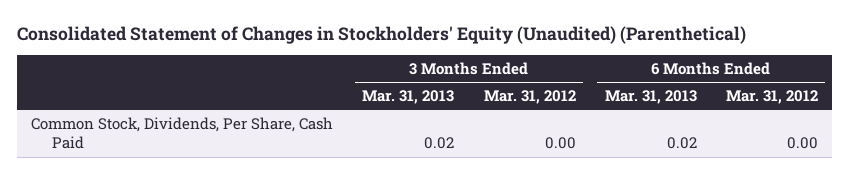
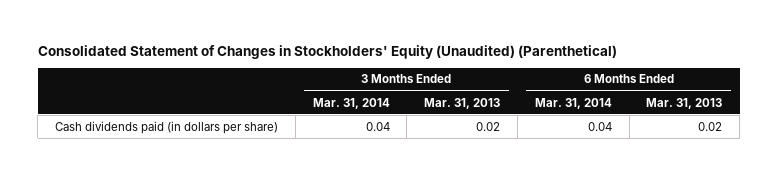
- | 3 Months Ended Mar. 31, 2013 | 3 Months Ended Mar. 31, 2012 | 6 Months Ended Mar. 31, 2013 | 6 Months Ended Mar. 31, 2012
+ | 3 Months Ended Mar. 31, 2014 | 3 Months Ended Mar. 31, 2013 | 6 Months Ended Mar. 31, 2014 | 6 Months Ended Mar. 31, 2013
- Common Stock, Dividends, Per Share, Cash Paid | 0.02 | 0.00 | 0.02 | 0.00
+ Cash dividends paid (in dollars per share) | 0.04 | 0.02 | 0.04 | 0.02

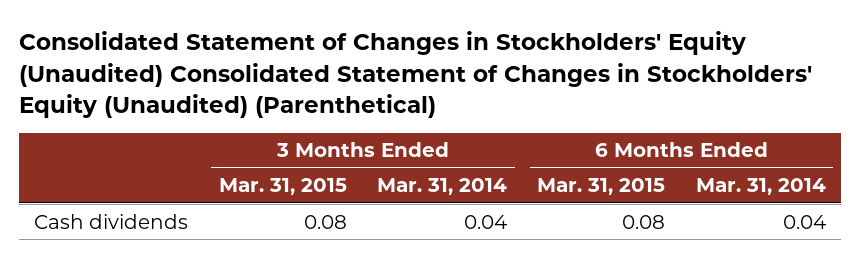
- Consolidated Statement of Changes in Stockholders' Equity (Unaudited) (Parenthetical)
+ Consolidated Statement of Changes in Stockholders' Equity (Unaudited) Consolidated Statement of Changes in Stockholders' Equity (Unaudited) (Parenthetical)
- | 3 Months Ended Mar. 31, 2014 | 3 Months Ended Mar. 31, 2013 | 6 Months Ended Mar. 31, 2014 | 6 Months Ended Mar. 31, 2013
+ | 3 Months Ended Mar. 31, 2015 | 3 Months Ended Mar. 31, 2014 | 6 Months Ended Mar. 31, 2015 | 6 Months Ended Mar. 31, 2014
- Cash dividends paid (in dollars per share) | 0.04 | 0.02 | 0.04 | 0.02
+ Cash dividends | 0.08 | 0.04 | 0.08 | 0.04

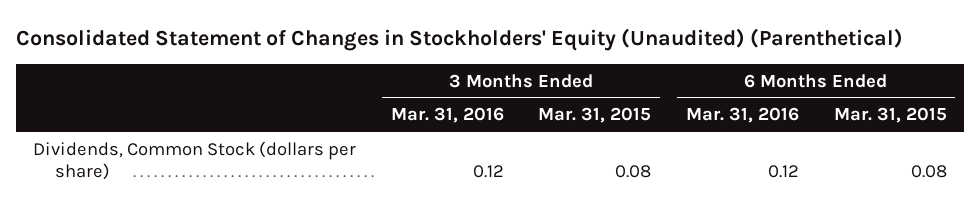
- Consolidated Statement of Changes in Stockholders' Equity (Unaudited) Consolidated Statement of Changes in Stockholders' Equity (Unaudited) (Parenthetical)
+ Consolidated Statement of Changes in Stockholders' Equity (Unaudited) (Parenthetical)
- | 3 Months Ended Mar. 31, 2015 | 3 Months Ended Mar. 31, 2014 | 6 Months Ended Mar. 31, 2015 | 6 Months Ended Mar. 31, 2014
+ | 3 Months Ended Mar. 31, 2016 | 3 Months Ended Mar. 31, 2015 | 6 Months Ended Mar. 31, 2016 | 6 Months Ended Mar. 31, 2015
- Cash dividends | 0.08 | 0.04 | 0.08 | 0.04
+ Dividends, Common Stock (dollars per share) | 0.12 | 0.08 | 0.12 | 0.08

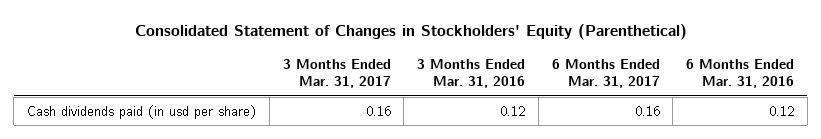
- Consolidated Statement of Changes in Stockholders' Equity (Unaudited) (Parenthetical)
+ Consolidated Statement of Changes in Stockholders' Equity (Parenthetical)
- | 3 Months Ended Mar. 31, 2016 | 3 Months Ended Mar. 31, 2015 | 6 Months Ended Mar. 31, 2016 | 6 Months Ended Mar. 31, 2015
+ | 3 Months Ended Mar. 31, 2017 | 3 Months Ended Mar. 31, 2016 | 6 Months Ended Mar. 31, 2017 | 6 Months Ended Mar. 31, 2016
- Dividends, Common Stock (dollars per share) | 0.12 | 0.08 | 0.12 | 0.08
+ Cash dividends paid (in usd per share) | 0.16 | 0.12 | 0.16 | 0.12

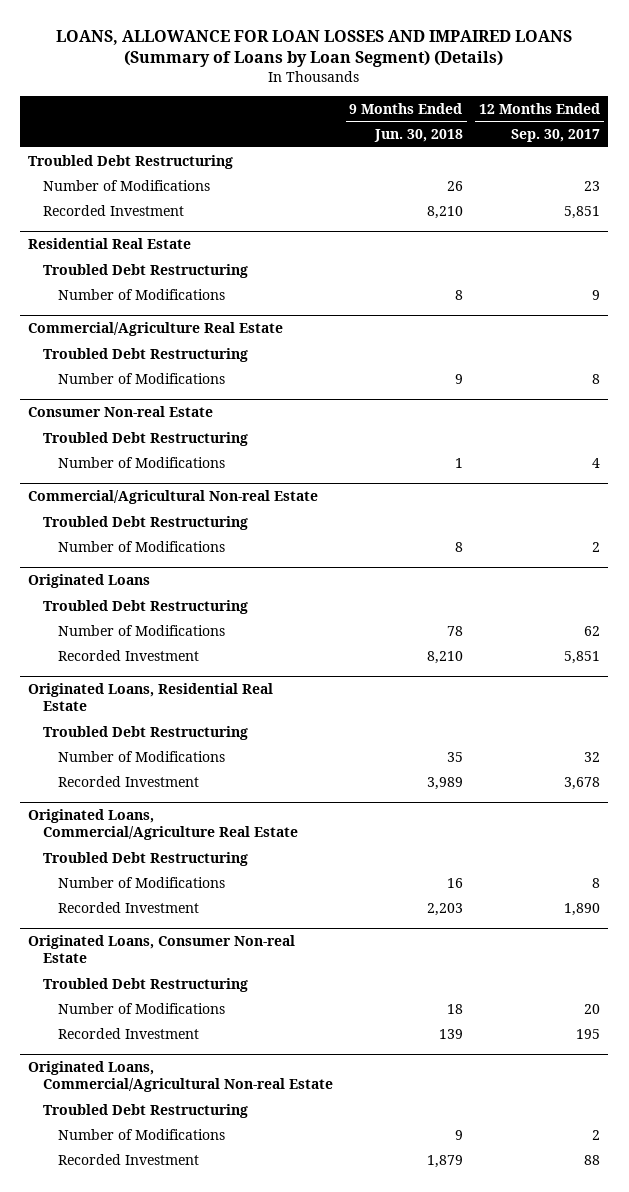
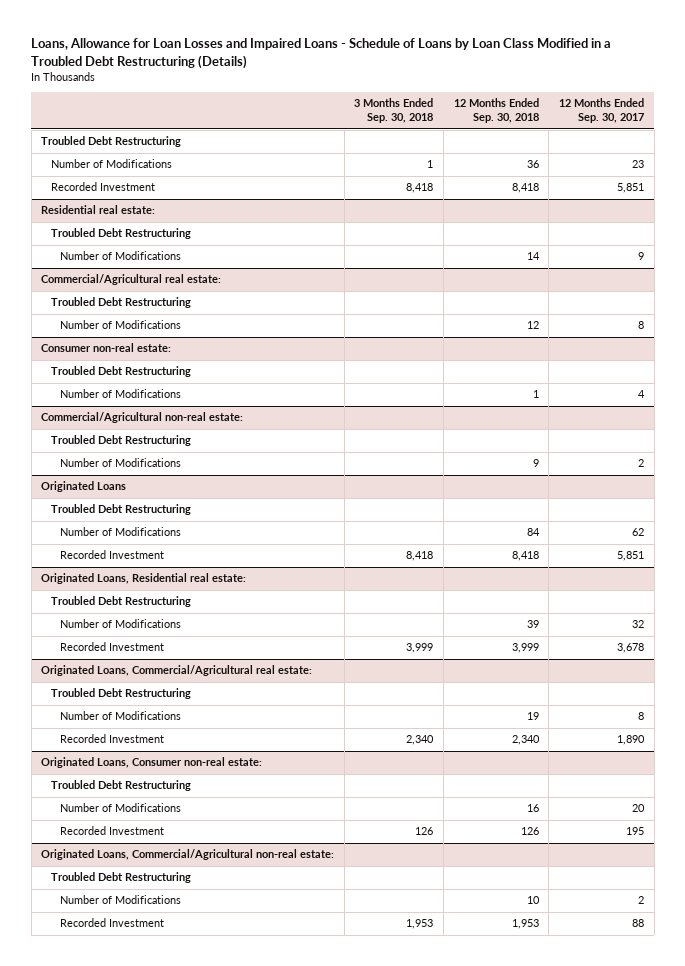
- LOANS, ALLOWANCE FOR LOAN LOSSES AND IMPAIRED LOANS (Summary of Loans by Loan Segment) (Details)
+ Loans, Allowance for Loan Losses and Impaired Loans - Schedule of Loans by Loan Class Modified in a Troubled Debt Restructuring (Details)
- | 9 Months Ended Jun. 30, 2018 | 12 Months Ended Sep. 30, 2017
+ | 3 Months Ended Sep. 30, 2018 | 12 Months Ended Sep. 30, 2018 | 12 Months Ended Sep. 30, 2017
- Residential Real Estate
+ Residential real estate:
- Commercial/Agriculture Real Estate
+ Commercial/Agricultural real estate:
- Consumer Non-real Estate
+ Consumer non-real estate:
- Commercial/Agricultural Non-real Estate
+ Commercial/Agricultural non-real estate:
- Originated Loans, Residential Real Estate
+ Originated Loans, Residential real estate:
- Originated Loans, Commercial/Agriculture Real Estate
+ Originated Loans, Commercial/Agricultural real estate:
- Originated Loans, Consumer Non-real Estate
+ Originated Loans, Consumer non-real estate:
- Originated Loans, Commercial/Agricultural Non-real Estate
+ Originated Loans, Commercial/Agricultural non-real estate:

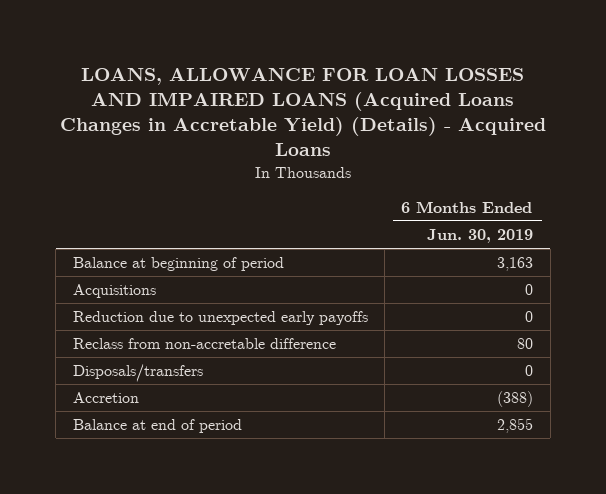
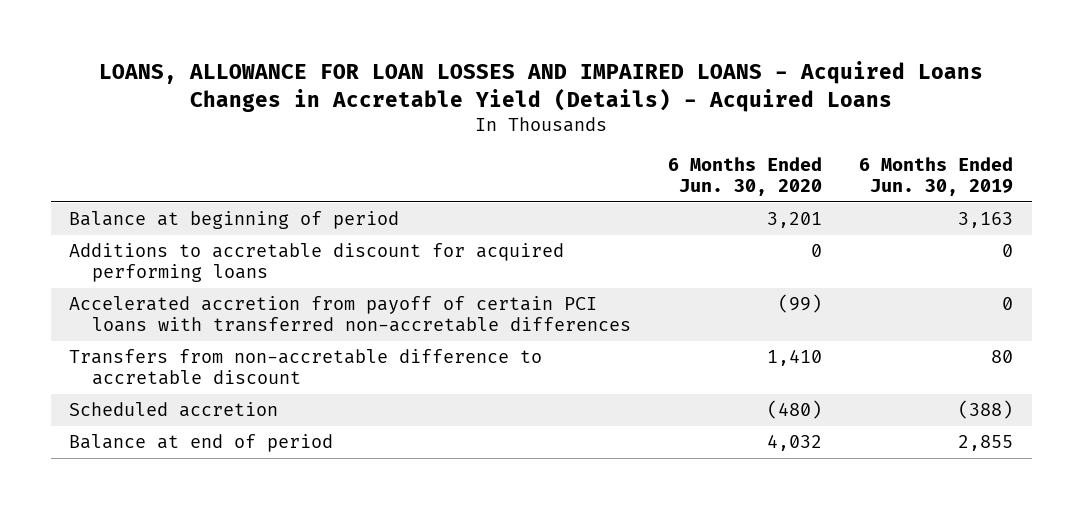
- LOANS, ALLOWANCE FOR LOAN LOSSES AND IMPAIRED LOANS (Acquired Loans Changes in Accretable Yield) (Details) - Acquired Loans
+ LOANS, ALLOWANCE FOR LOAN LOSSES AND IMPAIRED LOANS - Acquired Loans Changes in Accretable Yield (Details) - Acquired Loans
- | 6 Months Ended Jun. 30, 2019
+ | 6 Months Ended Jun. 30, 2020 | 6 Months Ended Jun. 30, 2019
- Acquisitions | 0
- Reduction due to unexpected early payoffs | 0
- Reclass from non-accretable difference | 80
- Disposals/transfers | 0
- Accretion | (388)
+ Additions to accretable discount for acquired performing loans | 0 | 0
+ Accelerated accretion from payoff of certain PCI loans with transferred non-accretable differences | (99) | 0
+ Transfers from non-accretable difference to accretable discount | 1,410 | 80
+ Scheduled accretion | (480) | (388)

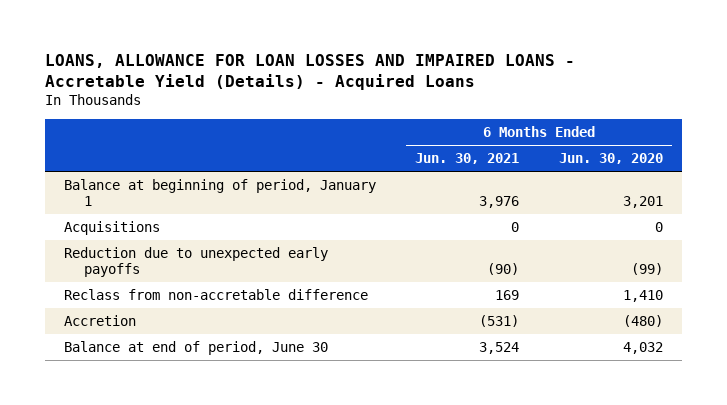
- LOANS, ALLOWANCE FOR LOAN LOSSES AND IMPAIRED LOANS - Acquired Loans Changes in Accretable Yield (Details) - Acquired Loans
+ LOANS, ALLOWANCE FOR LOAN LOSSES AND IMPAIRED LOANS - Accretable Yield (Details) - Acquired Loans
- | 6 Months Ended Jun. 30, 2020 | 6 Months Ended Jun. 30, 2019
+ | 6 Months Ended Jun. 30, 2021 | 6 Months Ended Jun. 30, 2020
- Balance at beginning of period | 3,201 | 3,163
- Additions to accretable discount for acquired performing loans | 0 | 0
- Accelerated accretion from payoff of certain PCI loans with transferred non-accretable differences | (99) | 0
- Transfers from non-accretable difference to accretable discount | 1,410 | 80
- Scheduled accretion | (480) | (388)
- Balance at end of period | 4,032 | 2,855
+ Balance at beginning of period, January 1 | 3,976 | 3,201
+ Acquisitions | 0 | 0
+ Reduction due to unexpected early payoffs | (90) | (99)
+ Reclass from non-accretable difference | 169 | 1,410
+ Accretion | (531) | (480)
+ Balance at end of period, June 30 | 3,524 | 4,032

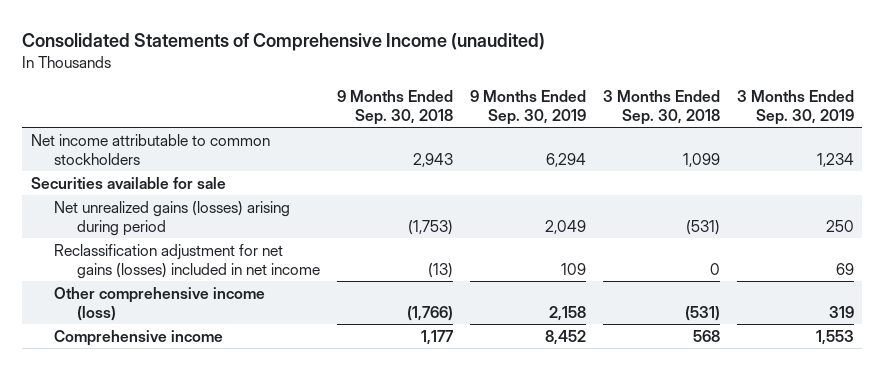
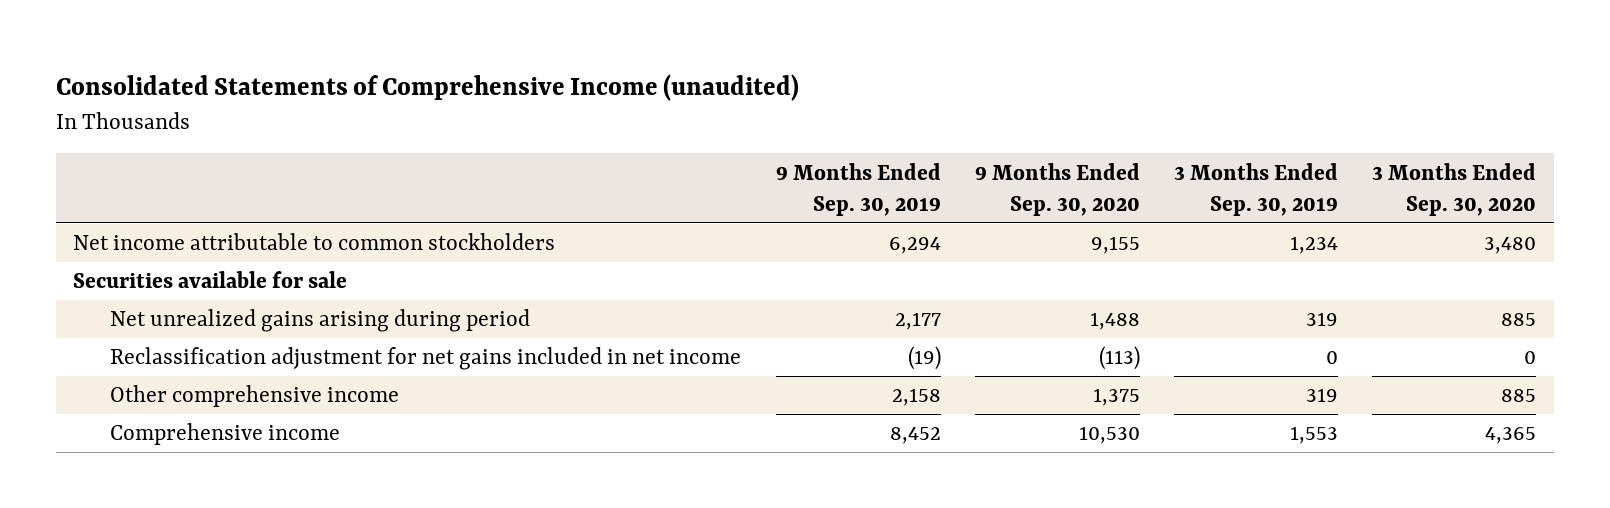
- | 9 Months Ended Sep. 30, 2018 | 9 Months Ended Sep. 30, 2019 | 3 Months Ended Sep. 30, 2018 | 3 Months Ended Sep. 30, 2019
+ | 9 Months Ended Sep. 30, 2019 | 9 Months Ended Sep. 30, 2020 | 3 Months Ended Sep. 30, 2019 | 3 Months Ended Sep. 30, 2020
- Net unrealized gains (losses) arising during period | (1,753) | 2,049 | (531) | 250
- Reclassification adjustment for net gains (losses) included in net income | (13) | 109 | 0 | 69
- Other comprehensive income (loss) | (1,766) | 2,158 | (531) | 319
+ Net unrealized gains arising during period | 2,177 | 1,488 | 319 | 885
+ Reclassification adjustment for net gains included in net income | (19) | (113) | 0 | 0
+ Other comprehensive income | 2,158 | 1,375 | 319 | 885

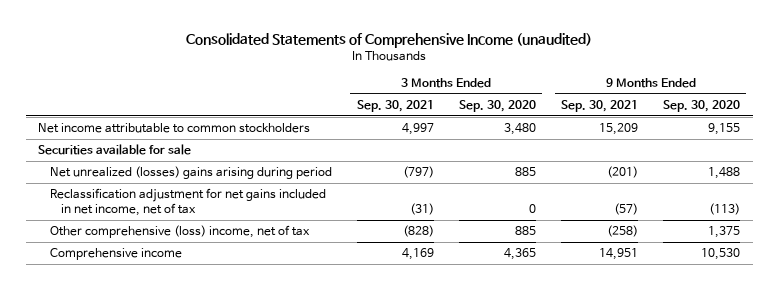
- | 9 Months Ended Sep. 30, 2019 | 9 Months Ended Sep. 30, 2020 | 3 Months Ended Sep. 30, 2019 | 3 Months Ended Sep. 30, 2020
+ | 3 Months Ended Sep. 30, 2021 | 3 Months Ended Sep. 30, 2020 | 9 Months Ended Sep. 30, 2021 | 9 Months Ended Sep. 30, 2020
- Net unrealized gains arising during period | 2,177 | 1,488 | 319 | 885
- Reclassification adjustment for net gains included in net income | (19) | (113) | 0 | 0
- Other comprehensive income | 2,158 | 1,375 | 319 | 885
+ Net unrealized (losses) gains arising during period | (797) | 885 | (201) | 1,488
+ Reclassification adjustment for net gains included in net income, net of tax | (31) | 0 | (57) | (113)
+ Other comprehensive (loss) income, net of tax | (828) | 885 | (258) | 1,375

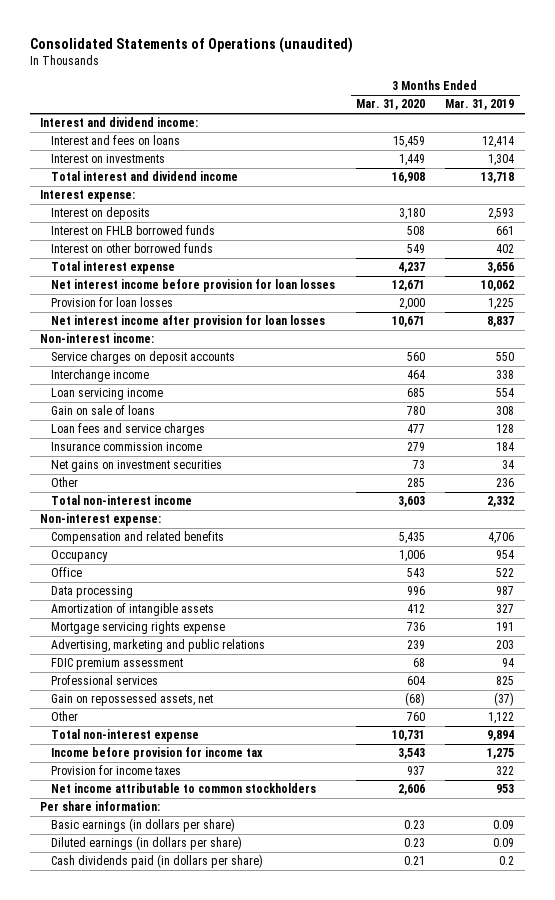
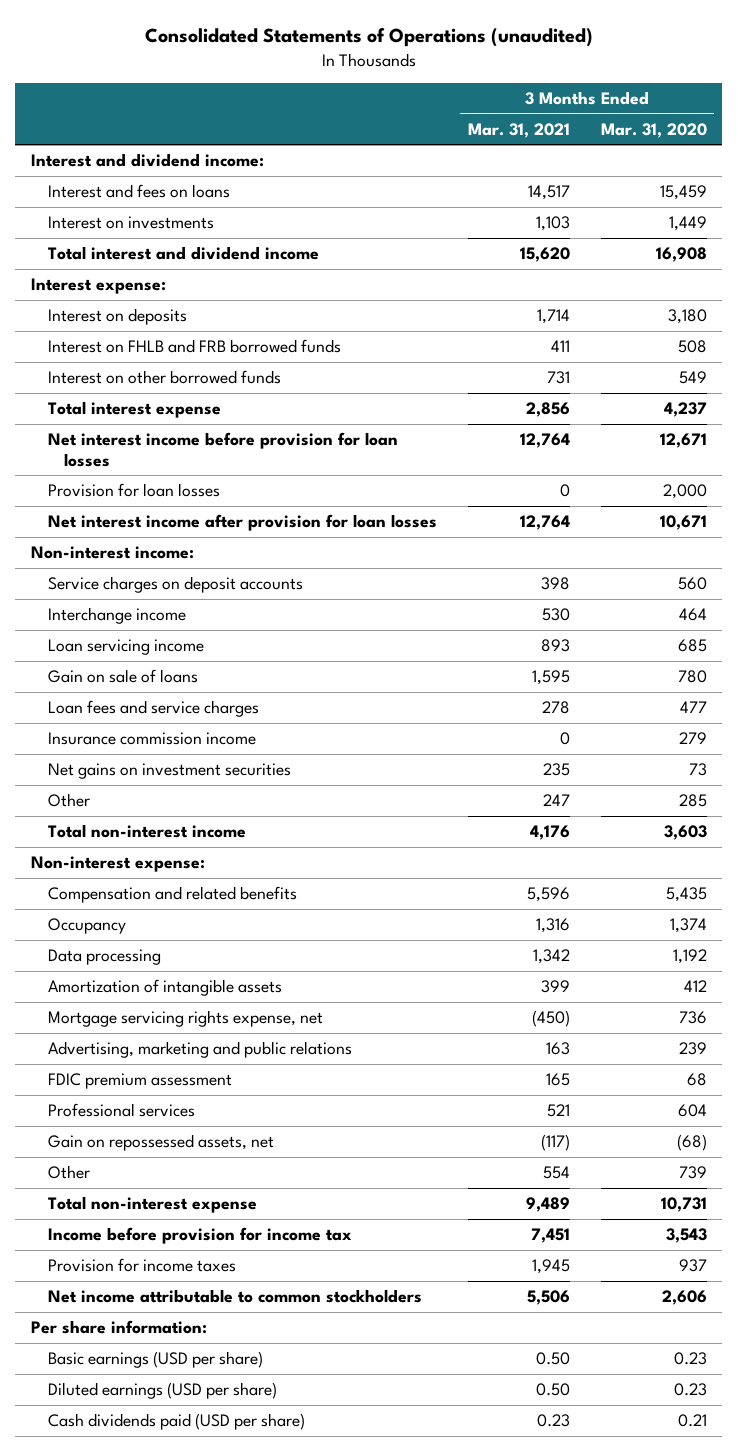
- | 3 Months Ended Mar. 31, 2020 | 3 Months Ended Mar. 31, 2019
+ | 3 Months Ended Mar. 31, 2021 | 3 Months Ended Mar. 31, 2020
- Interest on FHLB borrowed funds | 508 | 661
+ Interest on FHLB and FRB borrowed funds | 411 | 508
- Occupancy | 1,006 | 954
- Office | 543 | 522
- Data processing | 996 | 987
+ Occupancy | 1,316 | 1,374
+ Data processing | 1,342 | 1,192
- Mortgage servicing rights expense | 736 | 191
+ Mortgage servicing rights expense, net | (450) | 736
- Other | 760 | 1,122
+ Other | 554 | 739
- Basic earnings (in dollars per share) | 0.23 | 0.09
- Diluted earnings (in dollars per share) | 0.23 | 0.09
- Cash dividends paid (in dollars per share) | 0.21 | 0.2
+ Basic earnings (USD per share) | 0.50 | 0.23
+ Diluted earnings (USD per share) | 0.50 | 0.23
+ Cash dividends paid (USD per share) | 0.23 | 0.21

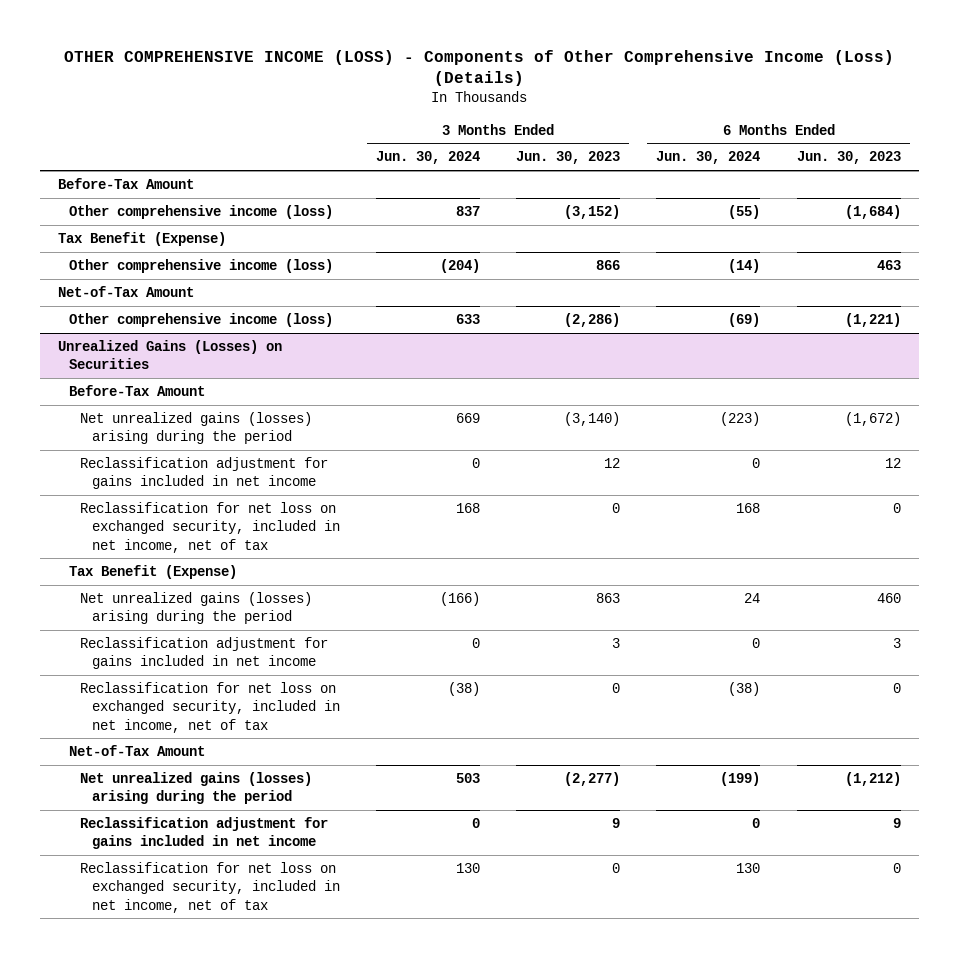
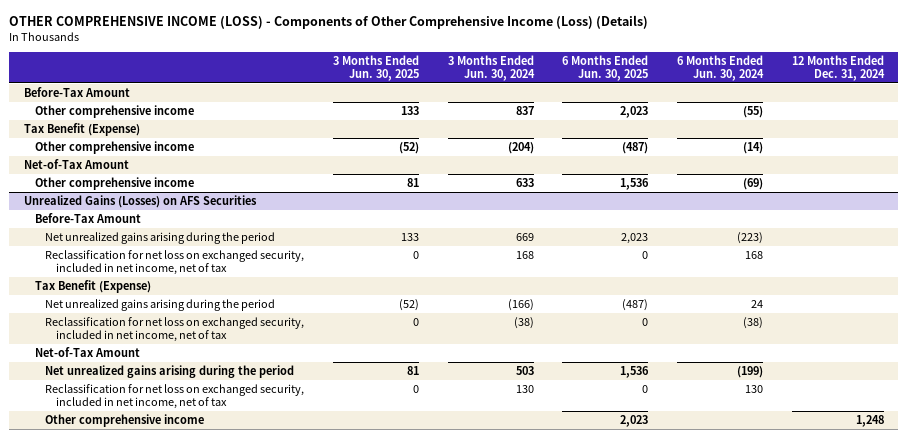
- | 3 Months Ended Jun. 30, 2024 | 3 Months Ended Jun. 30, 2023 | 6 Months Ended Jun. 30, 2024 | 6 Months Ended Jun. 30, 2023
+ | 3 Months Ended Jun. 30, 2025 | 3 Months Ended Jun. 30, 2024 | 6 Months Ended Jun. 30, 2025 | 6 Months Ended Jun. 30, 2024 | 12 Months Ended Dec. 31, 2024
- Other comprehensive income (loss) | 837 | (3,152) | (55) | (1,684)
+ Other comprehensive income | 133 | 837 | 2,023 | (55) |
- Other comprehensive income (loss) | (204) | 866 | (14) | 463
+ Other comprehensive income | (52) | (204) | (487) | (14) |
- Other comprehensive income (loss) | 633 | (2,286) | (69) | (1,221)
- Unrealized Gains (Losses) on Securities
+ Other comprehensive income | 81 | 633 | 1,536 | (69) |
+ Unrealized Gains (Losses) on AFS Securities
- Net unrealized gains (losses) arising during the period | 669 | (3,140) | (223) | (1,672)
- Reclassification adjustment for gains included in net income | 0 | 12 | 0 | 12
+ Net unrealized gains arising during the period | 133 | 669 | 2,023 | (223) |
- Net unrealized gains (losses) arising during the period | (166) | 863 | 24 | 460
- Reclassification adjustment for gains included in net income | 0 | 3 | 0 | 3
+ Net unrealized gains arising during the period | (52) | (166) | (487) | 24 |
- Net unrealized gains (losses) arising during the period | 503 | (2,277) | (199) | (1,212)
- Reclassification adjustment for gains included in net income | 0 | 9 | 0 | 9
+ Net unrealized gains arising during the period | 81 | 503 | 1,536 | (199) |
+ Other comprehensive income | | | 2,023 | | 1,248

